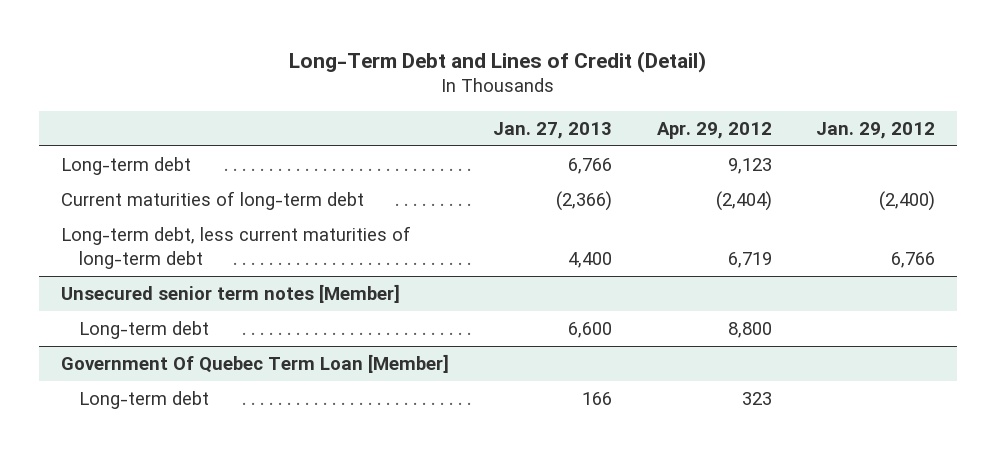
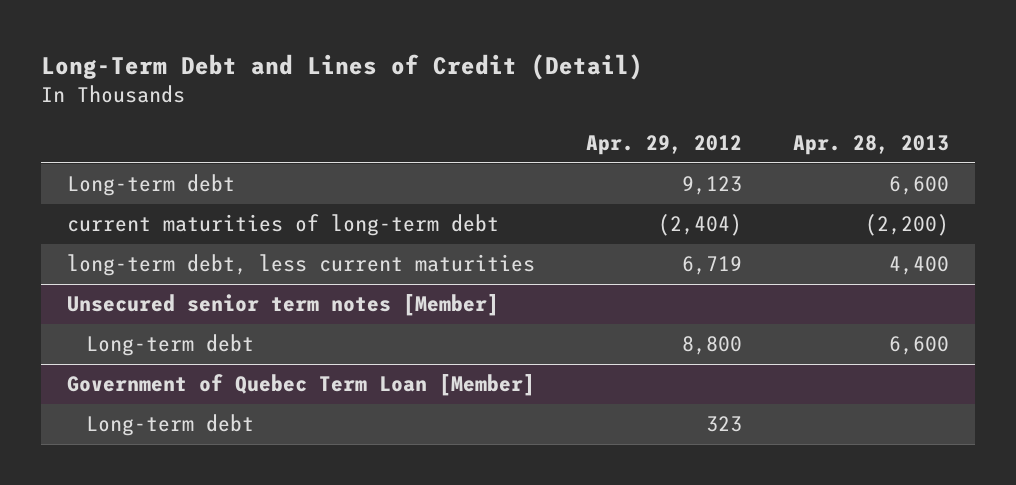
- | Jan. 27, 2013 | Apr. 29, 2012 | Jan. 29, 2012
+ | Apr. 29, 2012 | Apr. 28, 2013
- Current maturities of long-term debt | (2,366) | (2,404) | (2,400)
- Long-term debt, less current maturities of long-term debt | 4,400 | 6,719 | 6,766
+ current maturities of long-term debt | (2,404) | (2,200)
+ long-term debt, less current maturities | 6,719 | 4,400
- Government Of Quebec Term Loan [Member]
+ Government of Quebec Term Loan [Member]

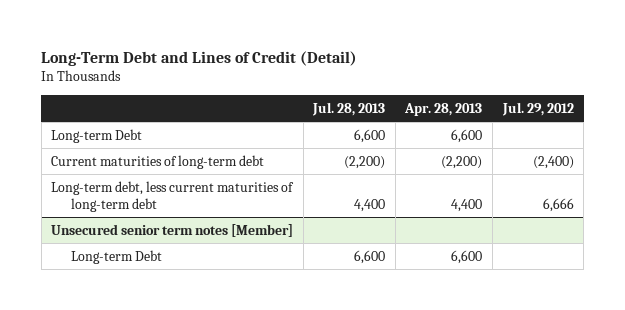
- | Apr. 29, 2012 | Apr. 28, 2013
+ | Jul. 28, 2013 | Apr. 28, 2013 | Jul. 29, 2012
- Long-term debt | 9,123 | 6,600
- current maturities of long-term debt | (2,404) | (2,200)
- long-term debt, less current maturities | 6,719 | 4,400
+ Long-term Debt | 6,600 | 6,600 |
+ Current maturities of long-term debt | (2,200) | (2,200) | (2,400)
+ Long-term debt, less current maturities of long-term debt | 4,400 | 4,400 | 6,666
@ Unsecured senior term notes [Member]
- Long-term debt | 8,800 | 6,600
- Government of Quebec Term Loan [Member]
- Long-term debt | 323 |
@ Unsecured senior term notes [Member]
+ Long-term Debt | 6,600 | 6,600 |

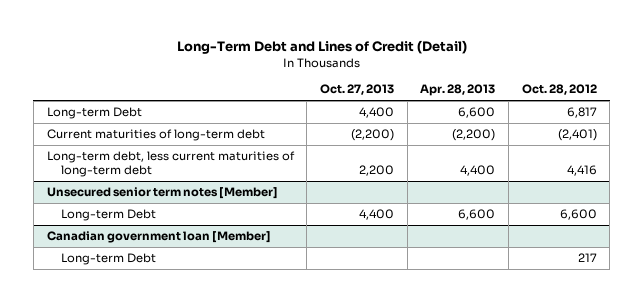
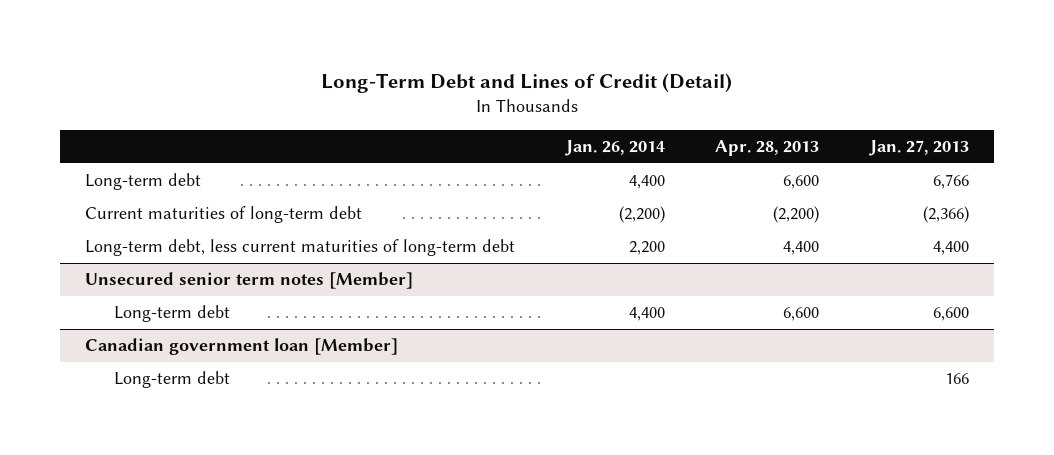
- | Oct. 27, 2013 | Apr. 28, 2013 | Oct. 28, 2012
+ | Jan. 26, 2014 | Apr. 28, 2013 | Jan. 27, 2013
- Long-term Debt | 4,400 | 6,600 | 6,817
+ Long-term debt | 4,400 | 6,600 | 6,766
@ Unsecured senior term notes [Member]
- Long-term Debt | 4,400 | 6,600 | 6,600
+ Long-term debt | 4,400 | 6,600 | 6,600
@ Canadian government loan [Member]
- Long-term Debt | | | 217
+ Long-term debt | | | 166

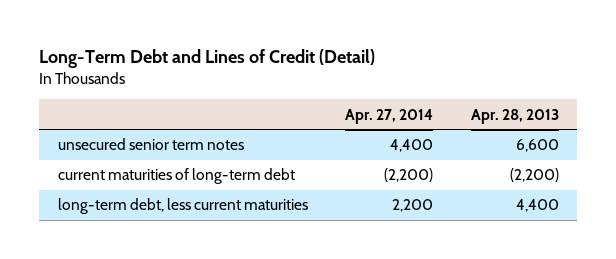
- | Jan. 26, 2014 | Apr. 28, 2013 | Jan. 27, 2013
+ | Apr. 27, 2014 | Apr. 28, 2013
- Long-term debt | 4,400 | 6,600 | 6,766
- Current maturities of long-term debt | (2,200) | (2,200) | (2,366)
- Long-term debt, less current maturities of long-term debt | 2,200 | 4,400 | 4,400
- Unsecured senior term notes [Member]
- Long-term debt | 4,400 | 6,600 | 6,600
- Canadian government loan [Member]
- Long-term debt | | | 166
+ unsecured senior term notes | 4,400 | 6,600
+ current maturities of long-term debt | (2,200) | (2,200)
+ long-term debt, less current maturities | 2,200 | 4,400

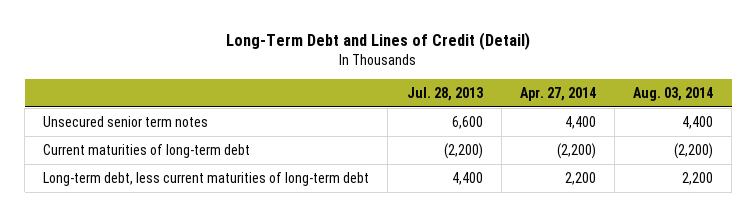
- | Apr. 27, 2014 | Apr. 28, 2013
+ | Jul. 28, 2013 | Apr. 27, 2014 | Aug. 03, 2014
- unsecured senior term notes | 4,400 | 6,600
- current maturities of long-term debt | (2,200) | (2,200)
- long-term debt, less current maturities | 2,200 | 4,400
+ Unsecured senior term notes | 6,600 | 4,400 | 4,400
+ Current maturities of long-term debt | (2,200) | (2,200) | (2,200)
+ Long-term debt, less current maturities of long-term debt | 4,400 | 2,200 | 2,200

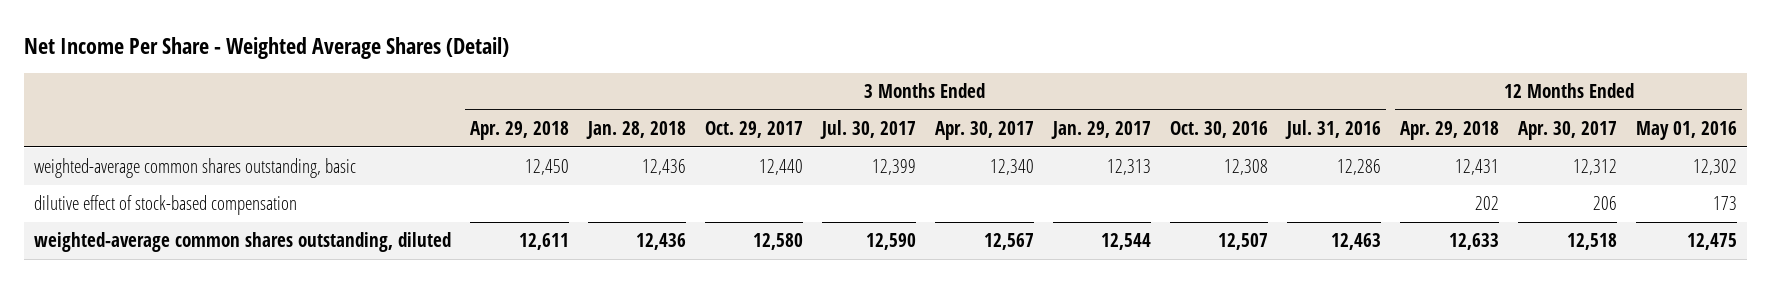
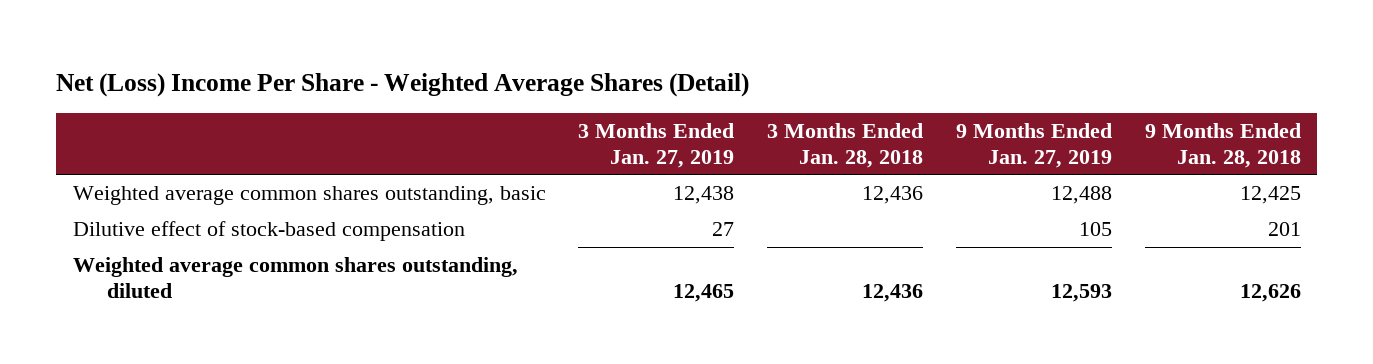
- Net Income Per Share - Weighted Average Shares (Detail)
+ Net (Loss) Income Per Share - Weighted Average Shares (Detail)
- | 3 Months Ended Apr. 29, 2018 | 3 Months Ended Jan. 28, 2018 | 3 Months Ended Oct. 29, 2017 | 3 Months Ended Jul. 30, 2017 | 3 Months Ended Apr. 30, 2017 | 3 Months Ended Jan. 29, 2017 | 3 Months Ended Oct. 30, 2016 | 3 Months Ended Jul. 31, 2016 | 12 Months Ended Apr. 29, 2018 | 12 Months Ended Apr. 30, 2017 | 12 Months Ended May 01, 2016
+ | 3 Months Ended Jan. 27, 2019 | 3 Months Ended Jan. 28, 2018 | 9 Months Ended Jan. 27, 2019 | 9 Months Ended Jan. 28, 2018
- weighted-average common shares outstanding, basic | 12,450 | 12,436 | 12,440 | 12,399 | 12,340 | 12,313 | 12,308 | 12,286 | 12,431 | 12,312 | 12,302
- dilutive effect of stock-based compensation | | | | | | | | | 202 | 206 | 173
- weighted-average common shares outstanding, diluted | 12,611 | 12,436 | 12,580 | 12,590 | 12,567 | 12,544 | 12,507 | 12,463 | 12,633 | 12,518 | 12,475
+ Weighted average common shares outstanding, basic | 12,438 | 12,436 | 12,488 | 12,425
+ Dilutive effect of stock-based compensation | 27 | | 105 | 201
+ Weighted average common shares outstanding, diluted | 12,465 | 12,436 | 12,593 | 12,626

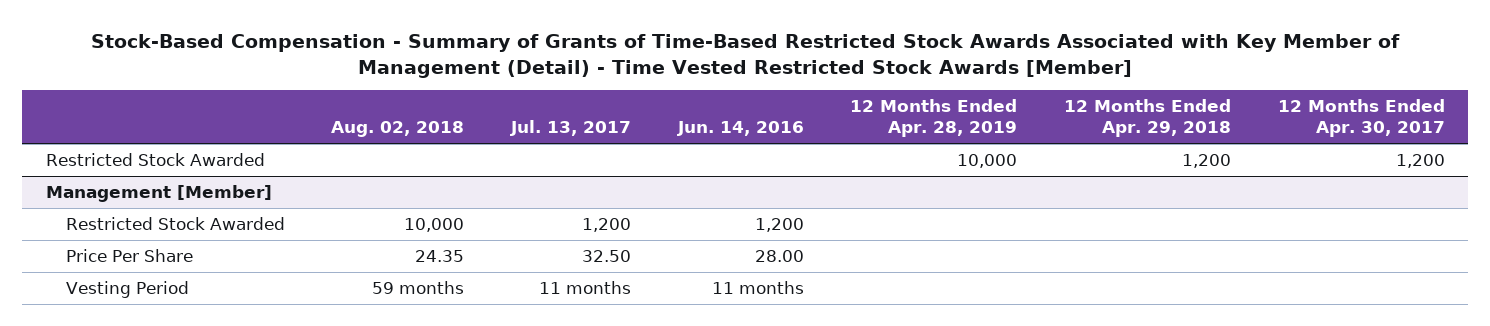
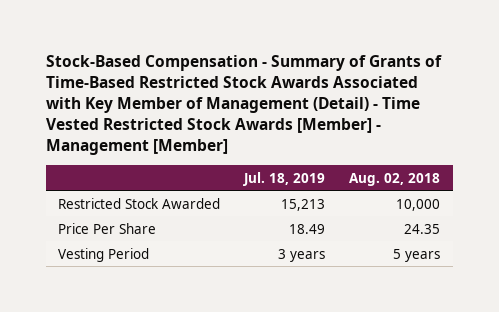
- Stock-Based Compensation - Summary of Grants of Time-Based Restricted Stock Awards Associated with Key Member of Management (Detail) - Time Vested Restricted Stock Awards [Member]
+ Stock-Based Compensation - Summary of Grants of Time-Based Restricted Stock Awards Associated with Key Member of Management (Detail) - Time Vested Restricted Stock Awards [Member] - Management [Member]
- | Aug. 02, 2018 | Jul. 13, 2017 | Jun. 14, 2016 | 12 Months Ended Apr. 28, 2019 | 12 Months Ended Apr. 29, 2018 | 12 Months Ended Apr. 30, 2017
+ | Jul. 18, 2019 | Aug. 02, 2018
- Restricted Stock Awarded | | | | 10,000 | 1,200 | 1,200
- Management [Member]
- Vesting Period | 59 months | 11 months | 11 months | | |
+ Vesting Period | 3 years | 5 years

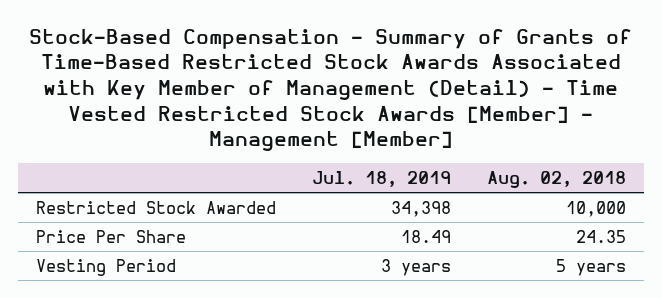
- Restricted Stock Awarded | 15,213 | 10,000
+ Restricted Stock Awarded | 34,398 | 10,000

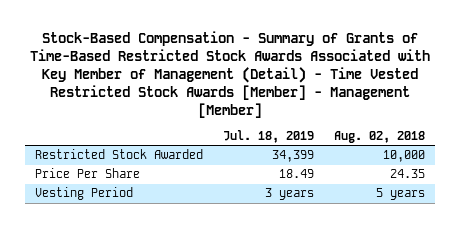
- Restricted Stock Awarded | 34,398 | 10,000
+ Restricted Stock Awarded | 34,399 | 10,000

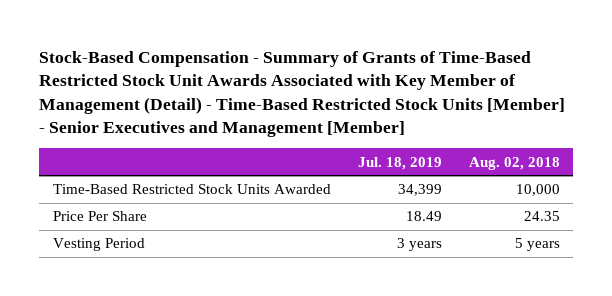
- Stock-Based Compensation - Summary of Grants of Time-Based Restricted Stock Awards Associated with Key Member of Management (Detail) - Time Vested Restricted Stock Awards [Member] - Management [Member]
+ Stock-Based Compensation - Summary of Grants of Time-Based Restricted Stock Unit Awards Associated with Key Member of Management (Detail) - Time-Based Restricted Stock Units [Member] - Senior Executives and Management [Member]
- Restricted Stock Awarded | 34,399 | 10,000
+ Time-Based Restricted Stock Units Awarded | 34,399 | 10,000

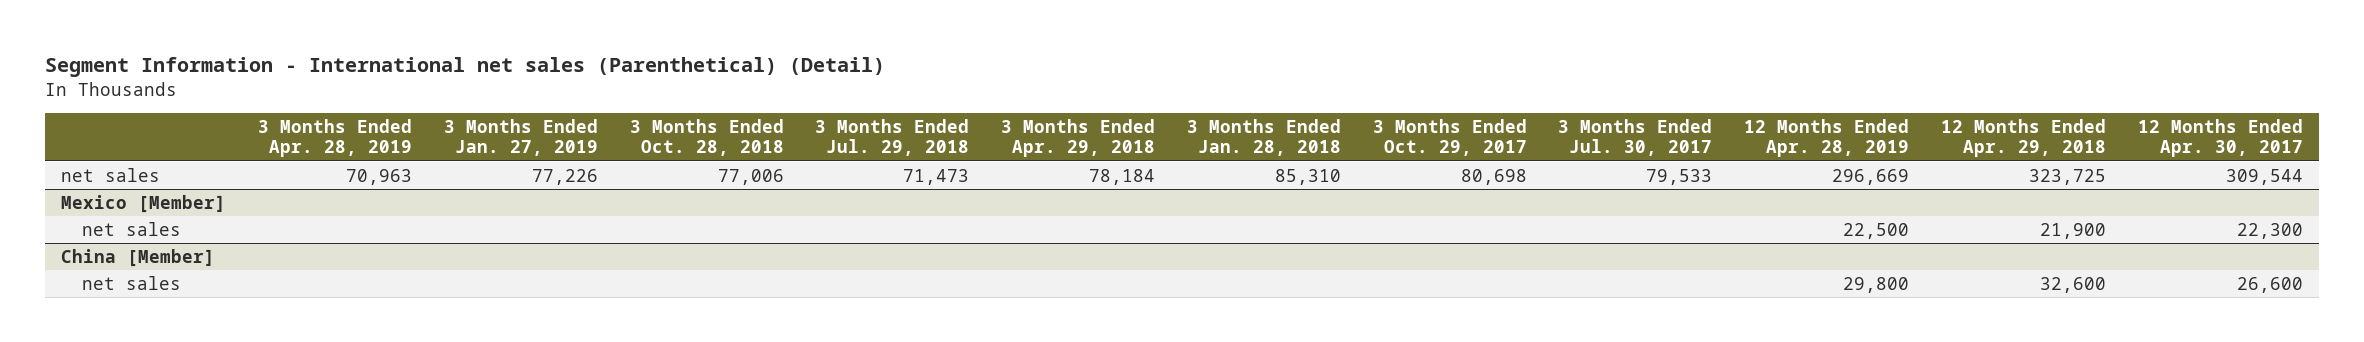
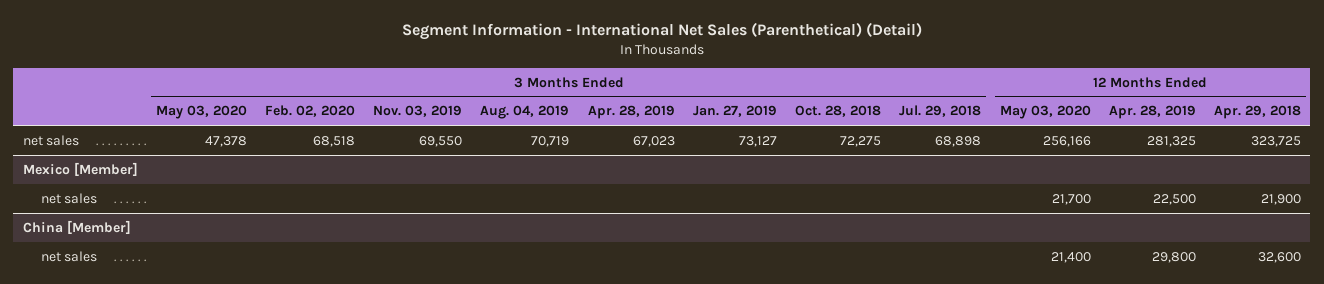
- Segment Information - International net sales (Parenthetical) (Detail)
+ Segment Information - International Net Sales (Parenthetical) (Detail)
- | 3 Months Ended Apr. 28, 2019 | 3 Months Ended Jan. 27, 2019 | 3 Months Ended Oct. 28, 2018 | 3 Months Ended Jul. 29, 2018 | 3 Months Ended Apr. 29, 2018 | 3 Months Ended Jan. 28, 2018 | 3 Months Ended Oct. 29, 2017 | 3 Months Ended Jul. 30, 2017 | 12 Months Ended Apr. 28, 2019 | 12 Months Ended Apr. 29, 2018 | 12 Months Ended Apr. 30, 2017
+ | 3 Months Ended May 03, 2020 | 3 Months Ended Feb. 02, 2020 | 3 Months Ended Nov. 03, 2019 | 3 Months Ended Aug. 04, 2019 | 3 Months Ended Apr. 28, 2019 | 3 Months Ended Jan. 27, 2019 | 3 Months Ended Oct. 28, 2018 | 3 Months Ended Jul. 29, 2018 | 12 Months Ended May 03, 2020 | 12 Months Ended Apr. 28, 2019 | 12 Months Ended Apr. 29, 2018
- net sales | 70,963 | 77,226 | 77,006 | 71,473 | 78,184 | 85,310 | 80,698 | 79,533 | 296,669 | 323,725 | 309,544
+ net sales | 47,378 | 68,518 | 69,550 | 70,719 | 67,023 | 73,127 | 72,275 | 68,898 | 256,166 | 281,325 | 323,725

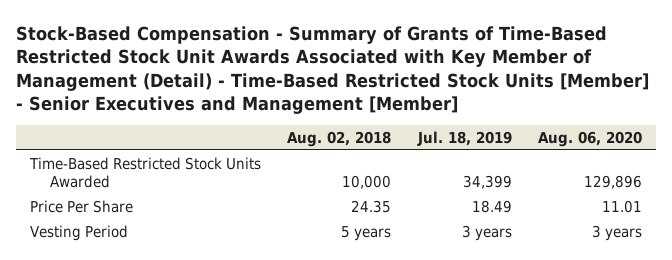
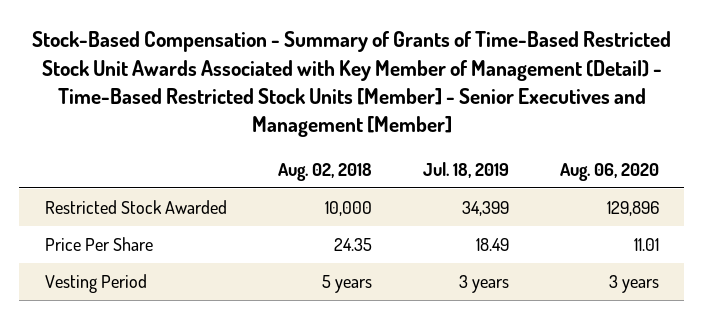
- Time-Based Restricted Stock Units Awarded | 10,000 | 34,399 | 129,896
+ Restricted Stock Awarded | 10,000 | 34,399 | 129,896

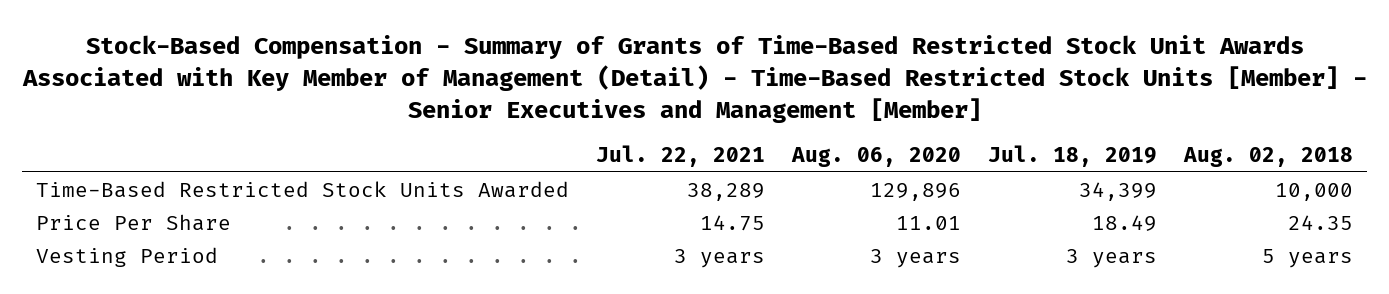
- | Aug. 02, 2018 | Jul. 18, 2019 | Aug. 06, 2020
+ | Jul. 22, 2021 | Aug. 06, 2020 | Jul. 18, 2019 | Aug. 02, 2018
- Restricted Stock Awarded | 10,000 | 34,399 | 129,896
+ Time-Based Restricted Stock Units Awarded | 38,289 | 129,896 | 34,399 | 10,000

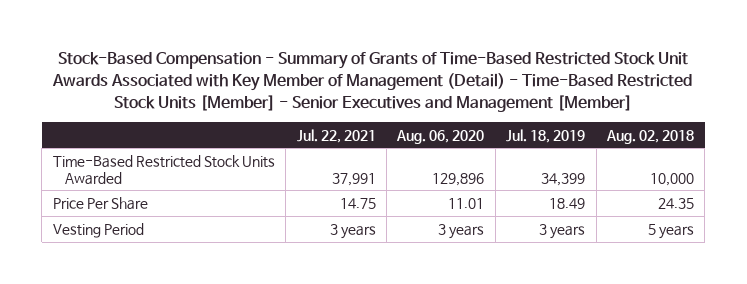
- Time-Based Restricted Stock Units Awarded | 38,289 | 129,896 | 34,399 | 10,000
+ Time-Based Restricted Stock Units Awarded | 37,991 | 129,896 | 34,399 | 10,000

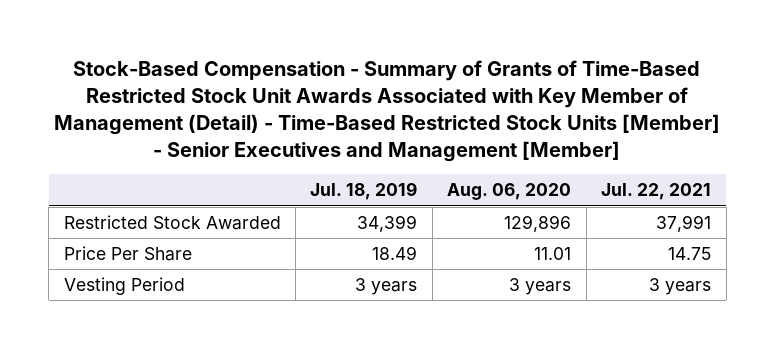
- | Jul. 22, 2021 | Aug. 06, 2020 | Jul. 18, 2019 | Aug. 02, 2018
+ | Jul. 18, 2019 | Aug. 06, 2020 | Jul. 22, 2021
- Time-Based Restricted Stock Units Awarded | 37,991 | 129,896 | 34,399 | 10,000
+ Restricted Stock Awarded | 34,399 | 129,896 | 37,991

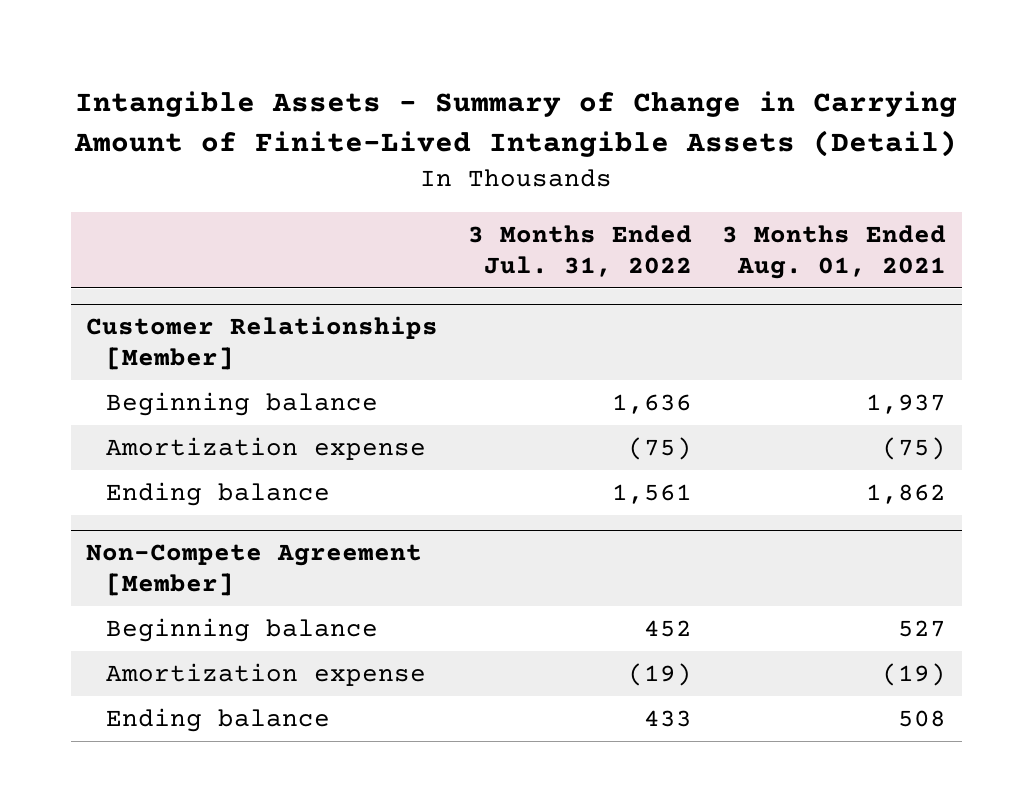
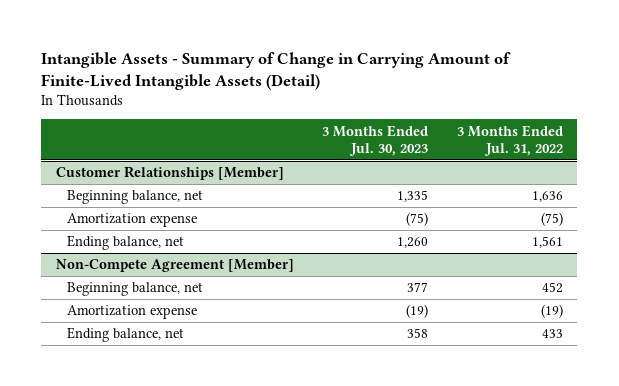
- | 3 Months Ended Jul. 31, 2022 | 3 Months Ended Aug. 01, 2021
+ | 3 Months Ended Jul. 30, 2023 | 3 Months Ended Jul. 31, 2022
@ Customer Relationships [Member]
- Beginning balance | 1,636 | 1,937
+ Beginning balance, net | 1,335 | 1,636
- Ending balance | 1,561 | 1,862
+ Ending balance, net | 1,260 | 1,561
@ Non-Compete Agreement [Member]
- Beginning balance | 452 | 527
+ Beginning balance, net | 377 | 452
- Ending balance | 433 | 508
+ Ending balance, net | 358 | 433

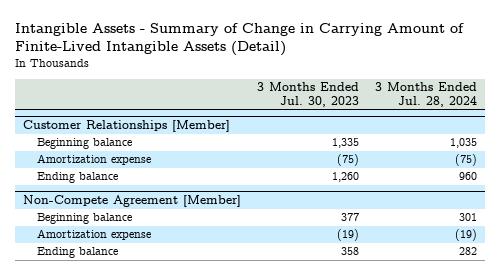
- | 3 Months Ended Jul. 30, 2023 | 3 Months Ended Jul. 31, 2022
+ | 3 Months Ended Jul. 30, 2023 | 3 Months Ended Jul. 28, 2024
@ Customer Relationships [Member]
- Beginning balance, net | 1,335 | 1,636
+ Beginning balance | 1,335 | 1,035
- Ending balance, net | 1,260 | 1,561
+ Ending balance | 1,260 | 960
@ Non-Compete Agreement [Member]
- Beginning balance, net | 377 | 452
+ Beginning balance | 377 | 301
- Ending balance, net | 358 | 433
+ Ending balance | 358 | 282

